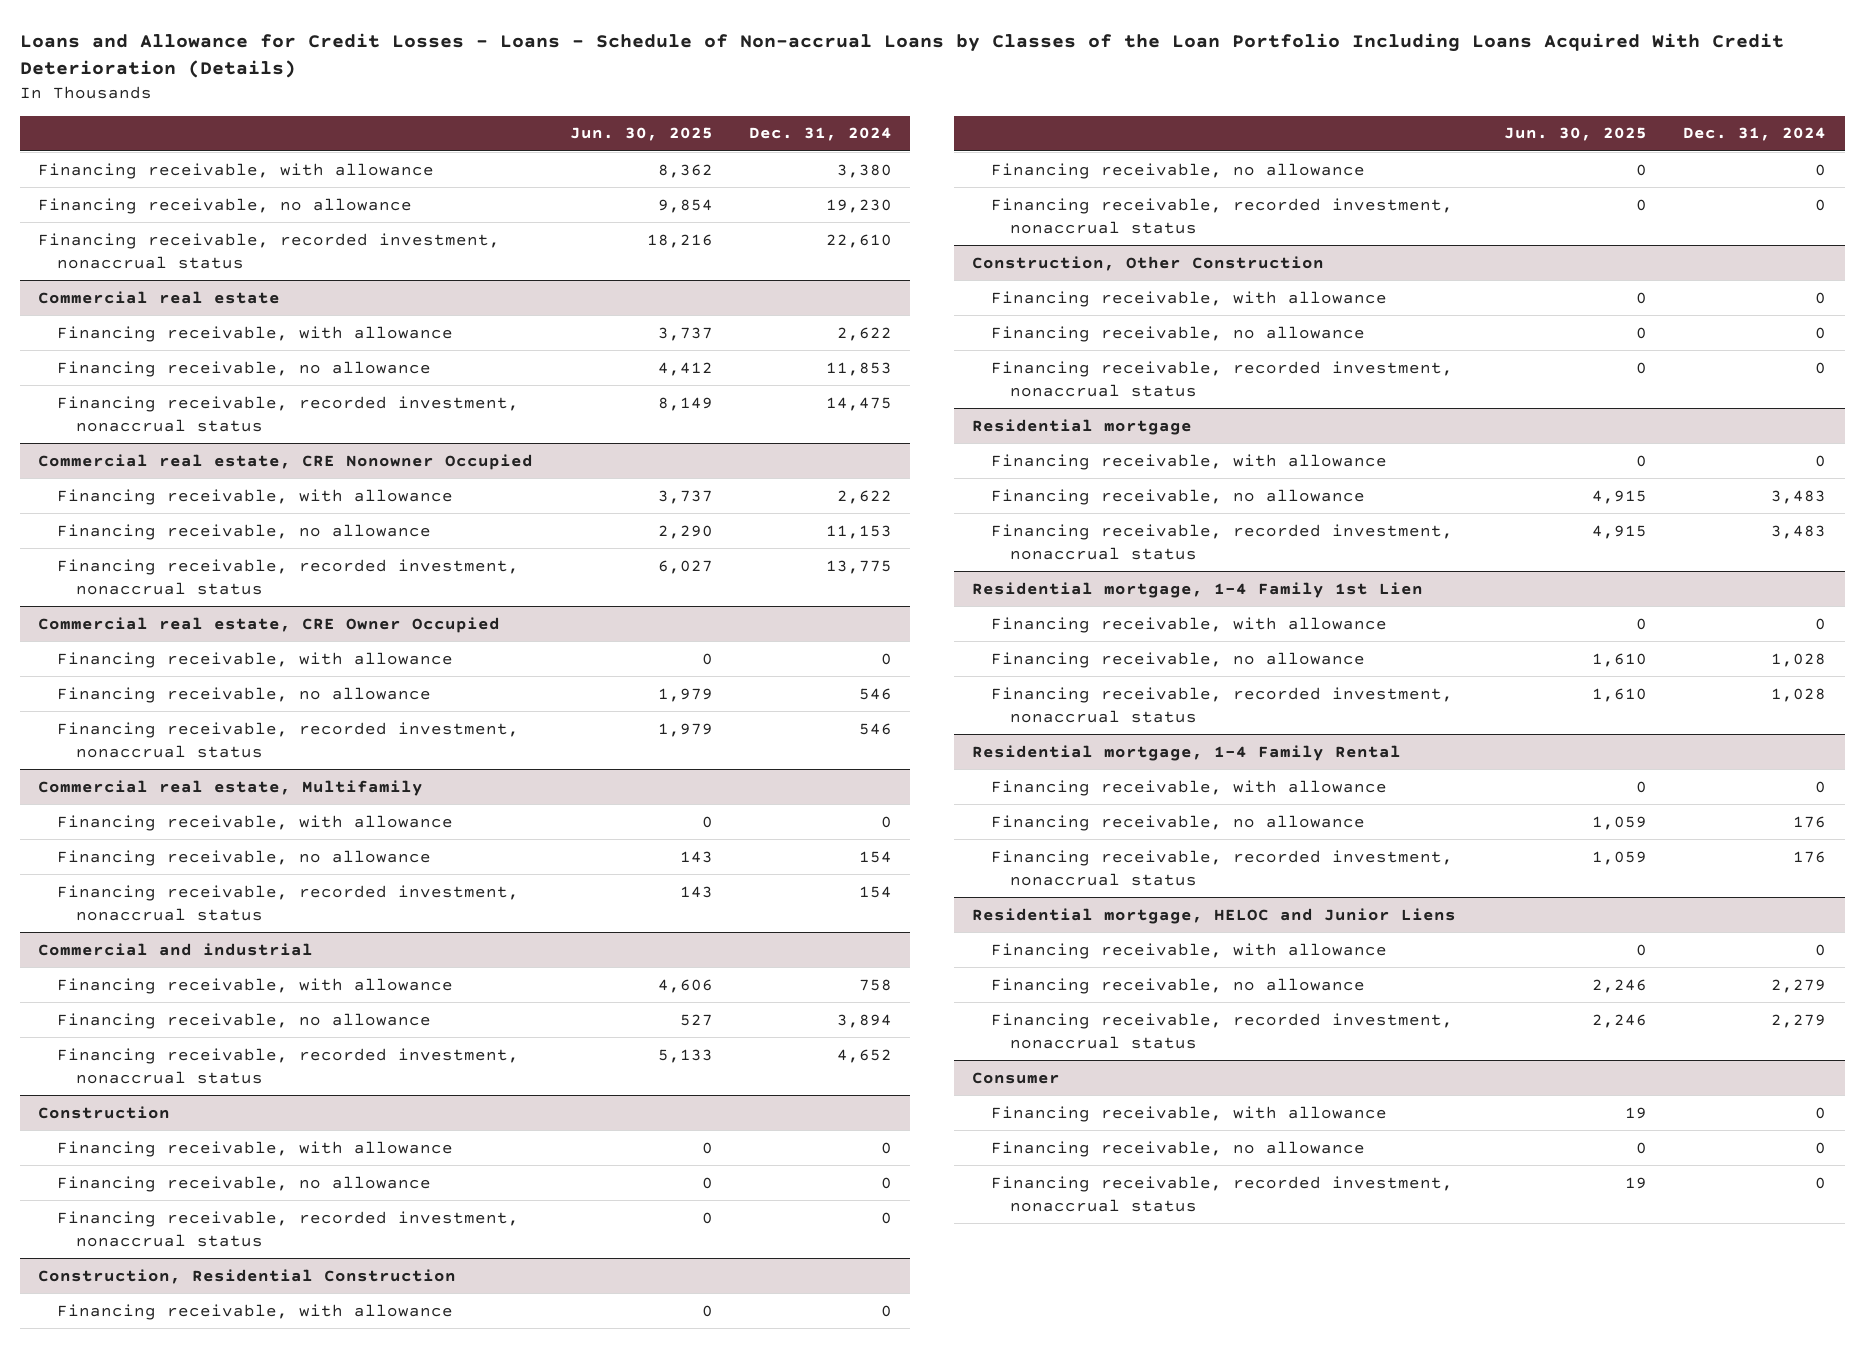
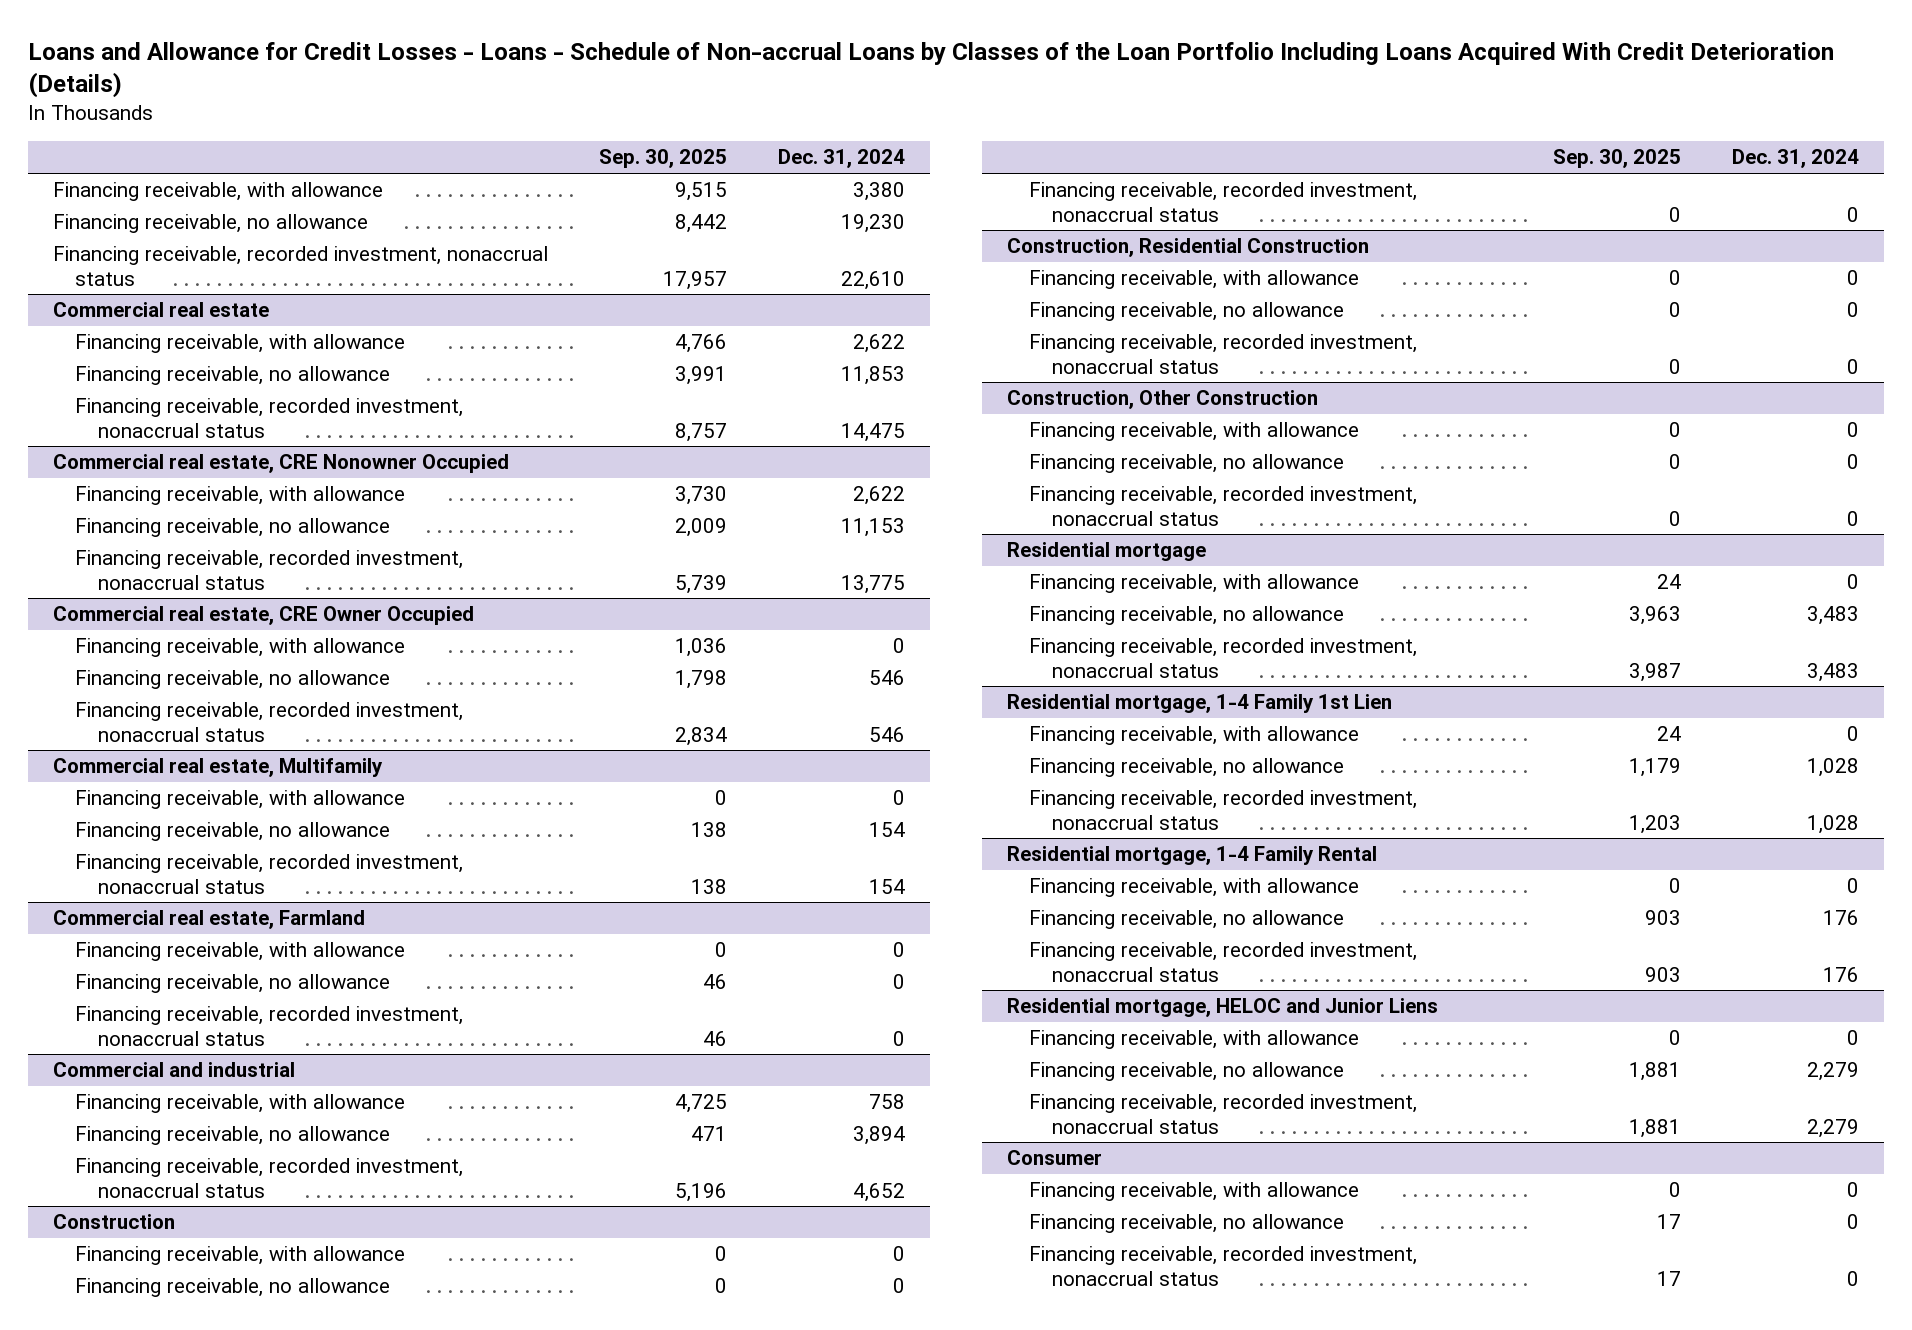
- | Jun. 30, 2025 | Dec. 31, 2024
+ | Sep. 30, 2025 | Dec. 31, 2024
+ Commercial real estate, Farmland
+ Financing receivable, with allowance | 0 | 0
+ Financing receivable, no allowance | 46 | 0
+ Financing receivable, recorded investment, nonaccrual status | 46 | 0

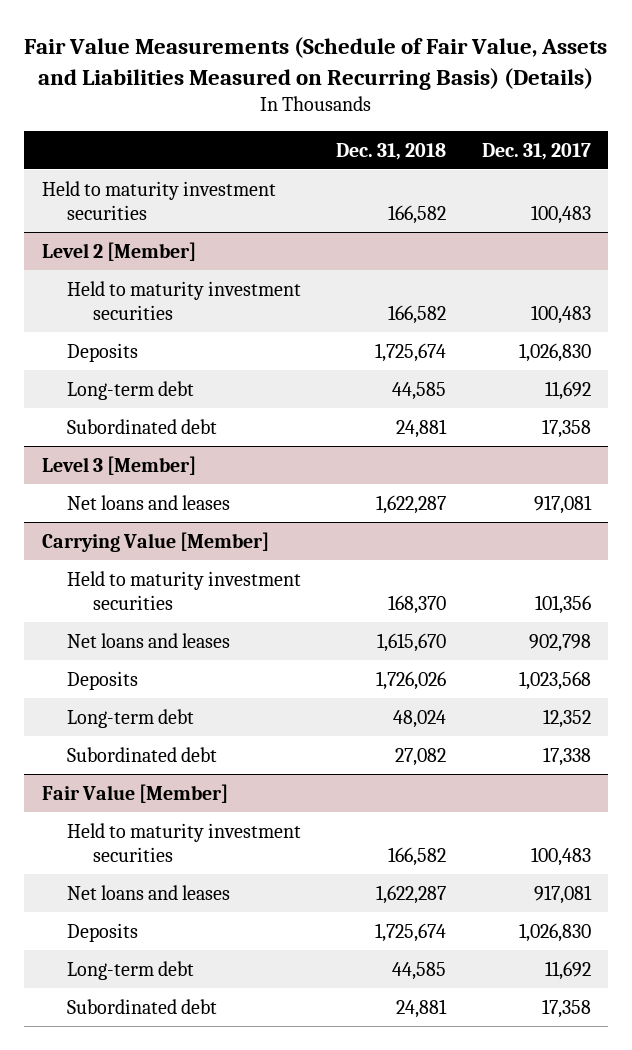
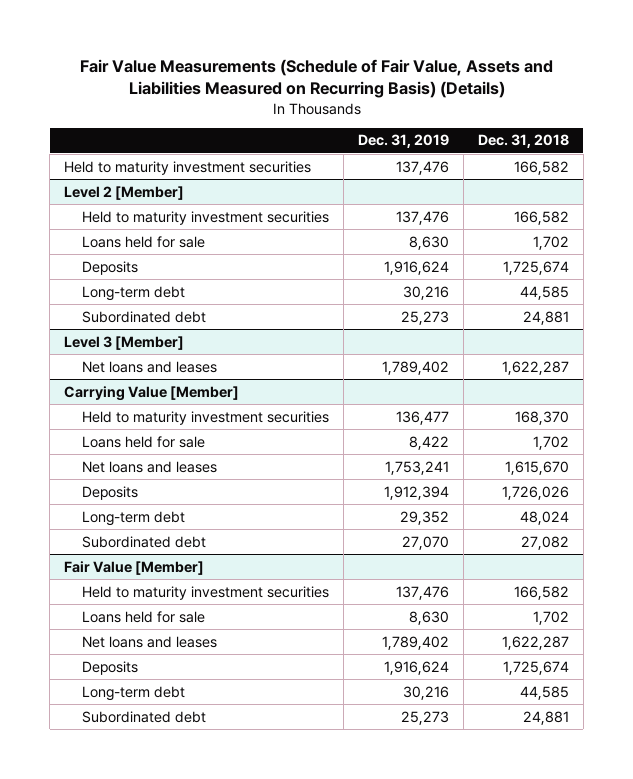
- | Dec. 31, 2018 | Dec. 31, 2017
+ | Dec. 31, 2019 | Dec. 31, 2018
@ Level 2 [Member]
+ Loans held for sale | 8,630 | 1,702
@ Carrying Value [Member]
+ Loans held for sale | 8,422 | 1,702
@ Fair Value [Member]
+ Loans held for sale | 8,630 | 1,702

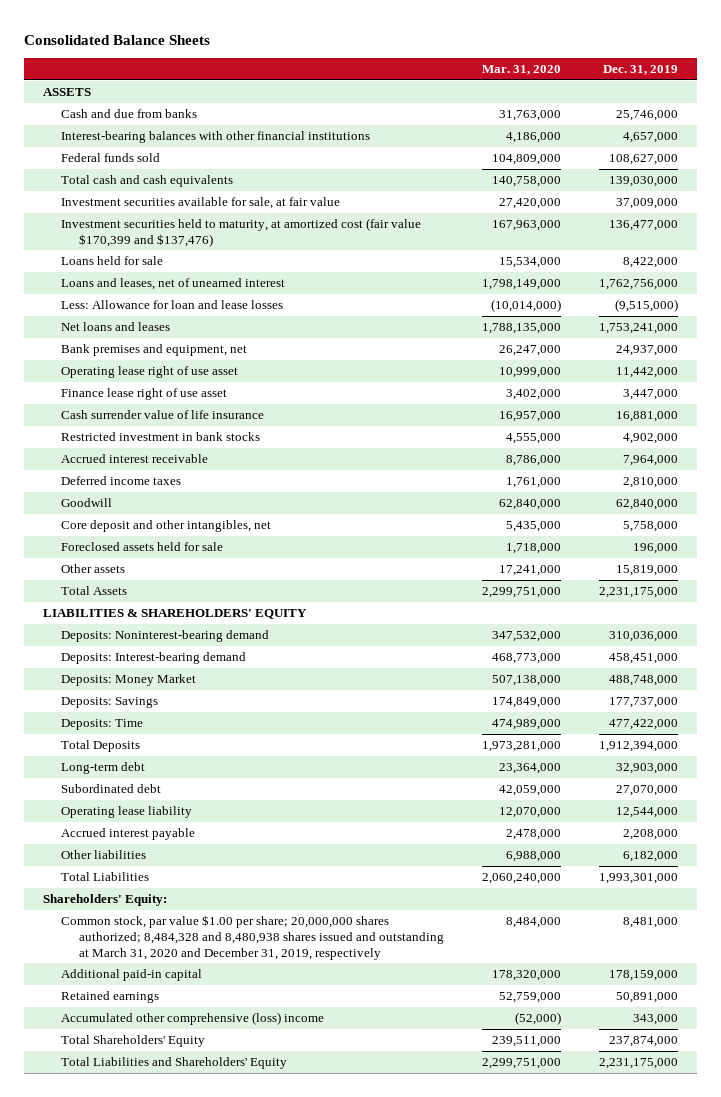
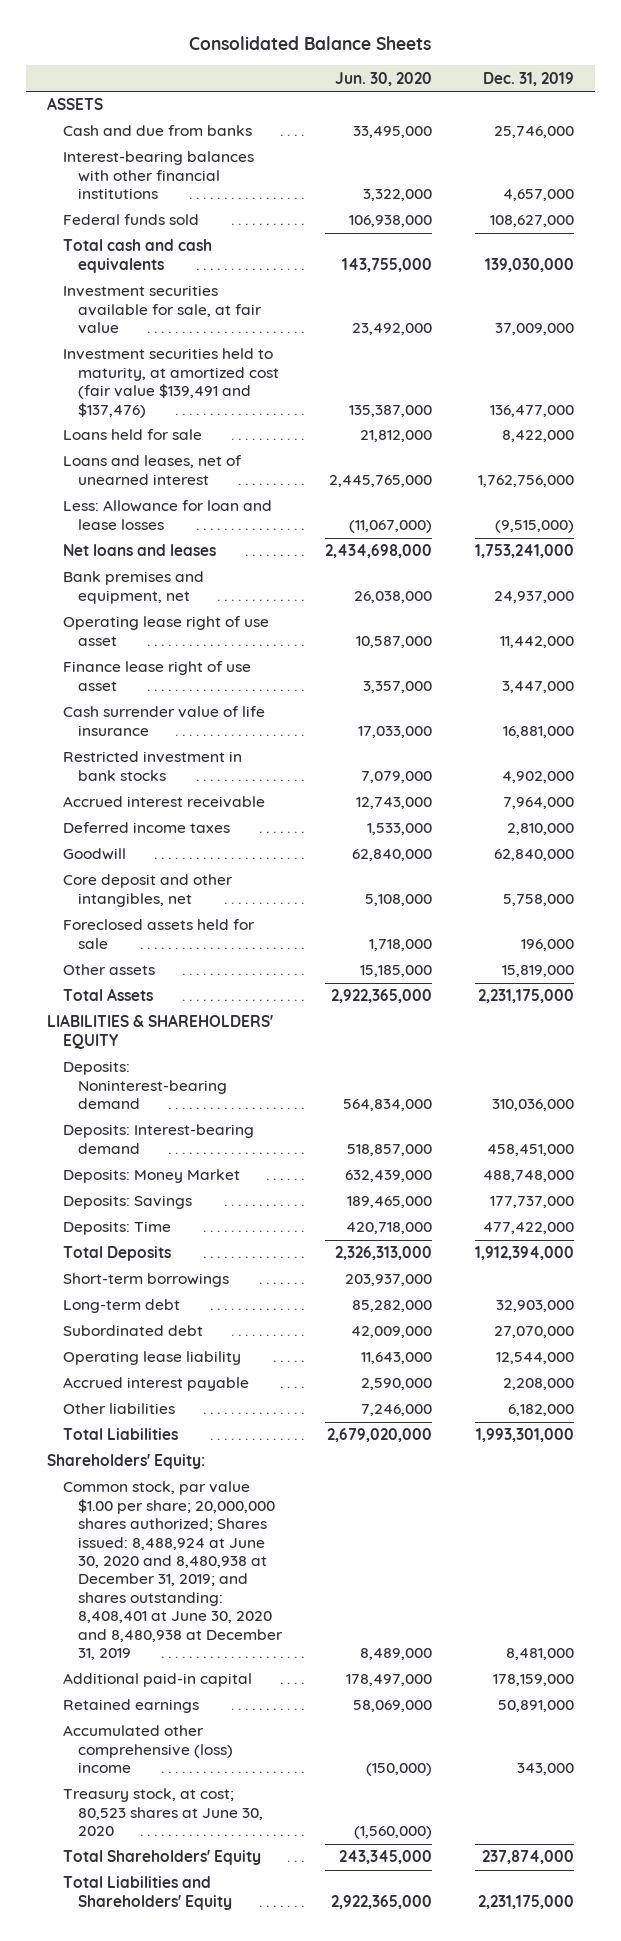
- | Mar. 31, 2020 | Dec. 31, 2019
+ | Jun. 30, 2020 | Dec. 31, 2019
- Investment securities held to maturity, at amortized cost (fair value $170,399 and $137,476) | 167,963,000 | 136,477,000
+ Investment securities held to maturity, at amortized cost (fair value $139,491 and $137,476) | 135,387,000 | 136,477,000
+ Short-term borrowings | 203,937,000 |
- Common stock, par value $1.00 per share; 20,000,000 shares authorized; 8,484,328 and 8,480,938 shares issued and outstanding at March 31, 2020 and December 31, 2019, respectively | 8,484,000 | 8,481,000
+ Common stock, par value $1.00 per share; 20,000,000 shares authorized; Shares issued: 8,488,924 at June 30, 2020 and 8,480,938 at December 31, 2019; and shares outstanding: 8,408,401 at June 30, 2020 and 8,480,938 at December 31, 2019 | 8,489,000 | 8,481,000
+ Treasury stock, at cost; 80,523 shares at June 30, 2020 | (1,560,000) |

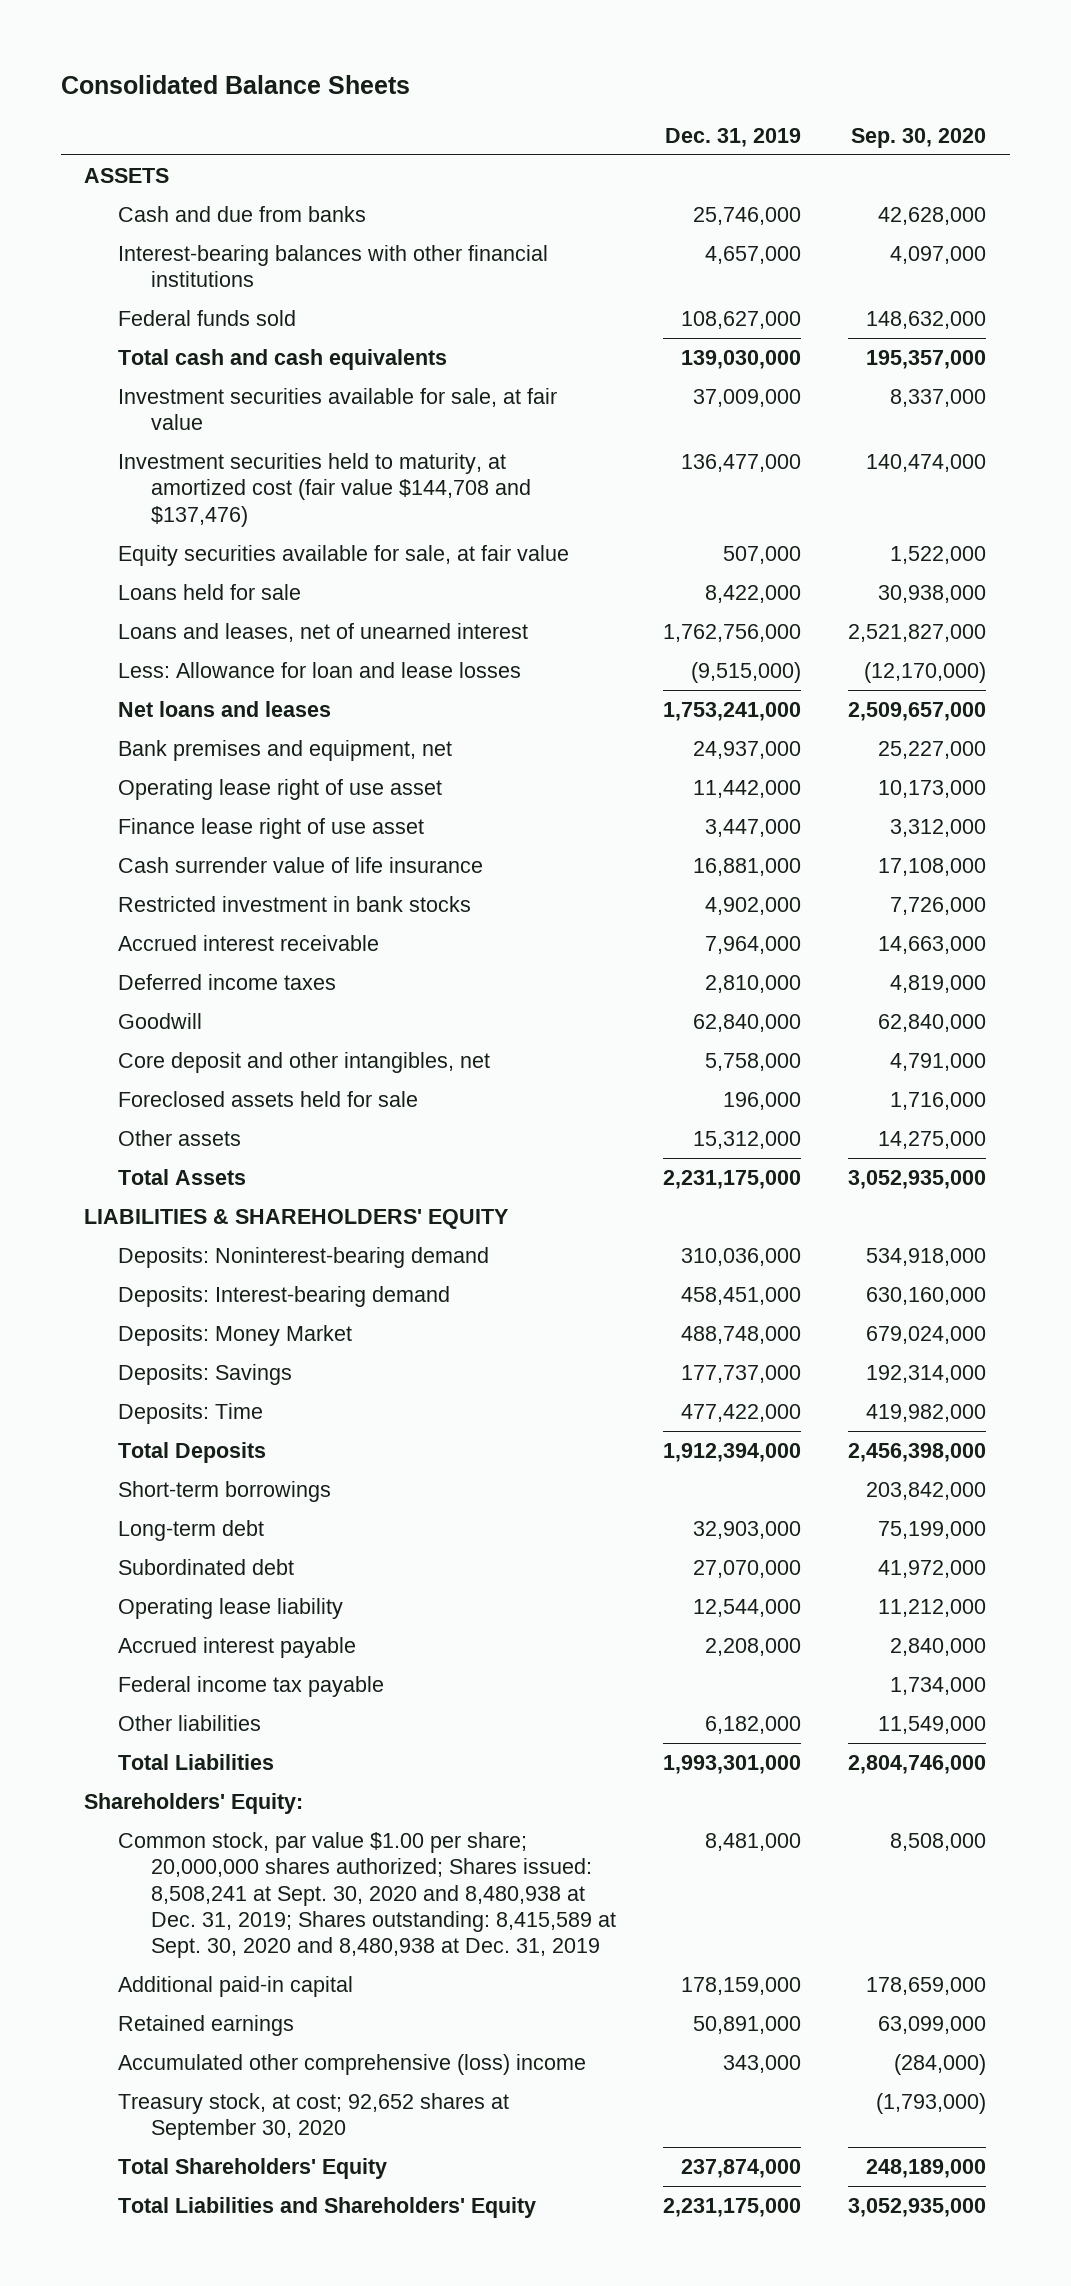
- | Jun. 30, 2020 | Dec. 31, 2019
+ | Dec. 31, 2019 | Sep. 30, 2020
- Investment securities held to maturity, at amortized cost (fair value $139,491 and $137,476) | 135,387,000 | 136,477,000
+ Investment securities held to maturity, at amortized cost (fair value $144,708 and $137,476) | 136,477,000 | 140,474,000
+ Equity securities available for sale, at fair value | 507,000 | 1,522,000
- Other assets | 15,185,000 | 15,819,000
+ Other assets | 15,312,000 | 14,275,000
+ Federal income tax payable | | 1,734,000
- Common stock, par value $1.00 per share; 20,000,000 shares authorized; Shares issued: 8,488,924 at June 30, 2020 and 8,480,938 at December 31, 2019; and shares outstanding: 8,408,401 at June 30, 2020 and 8,480,938 at December 31, 2019 | 8,489,000 | 8,481,000
+ Common stock, par value $1.00 per share; 20,000,000 shares authorized; Shares issued: 8,508,241 at Sept. 30, 2020 and 8,480,938 at Dec. 31, 2019; Shares outstanding: 8,415,589 at Sept. 30, 2020 and 8,480,938 at Dec. 31, 2019 | 8,481,000 | 8,508,000
- Treasury stock, at cost; 80,523 shares at June 30, 2020 | (1,560,000) |
+ Treasury stock, at cost; 92,652 shares at September 30, 2020 | | (1,793,000)

